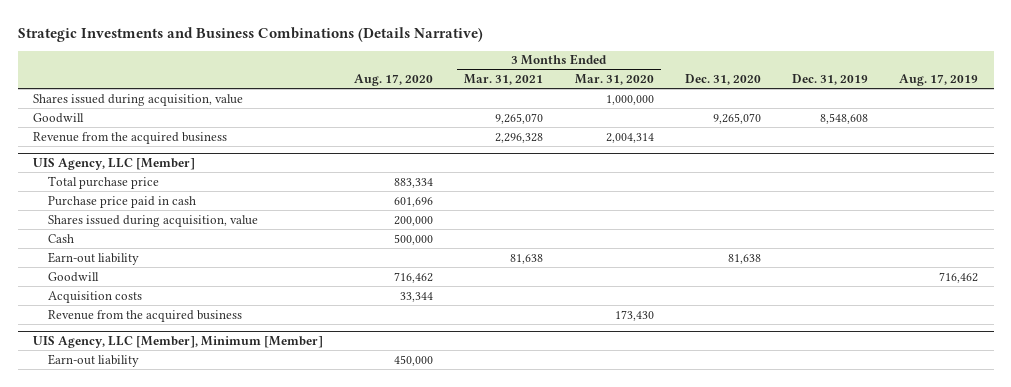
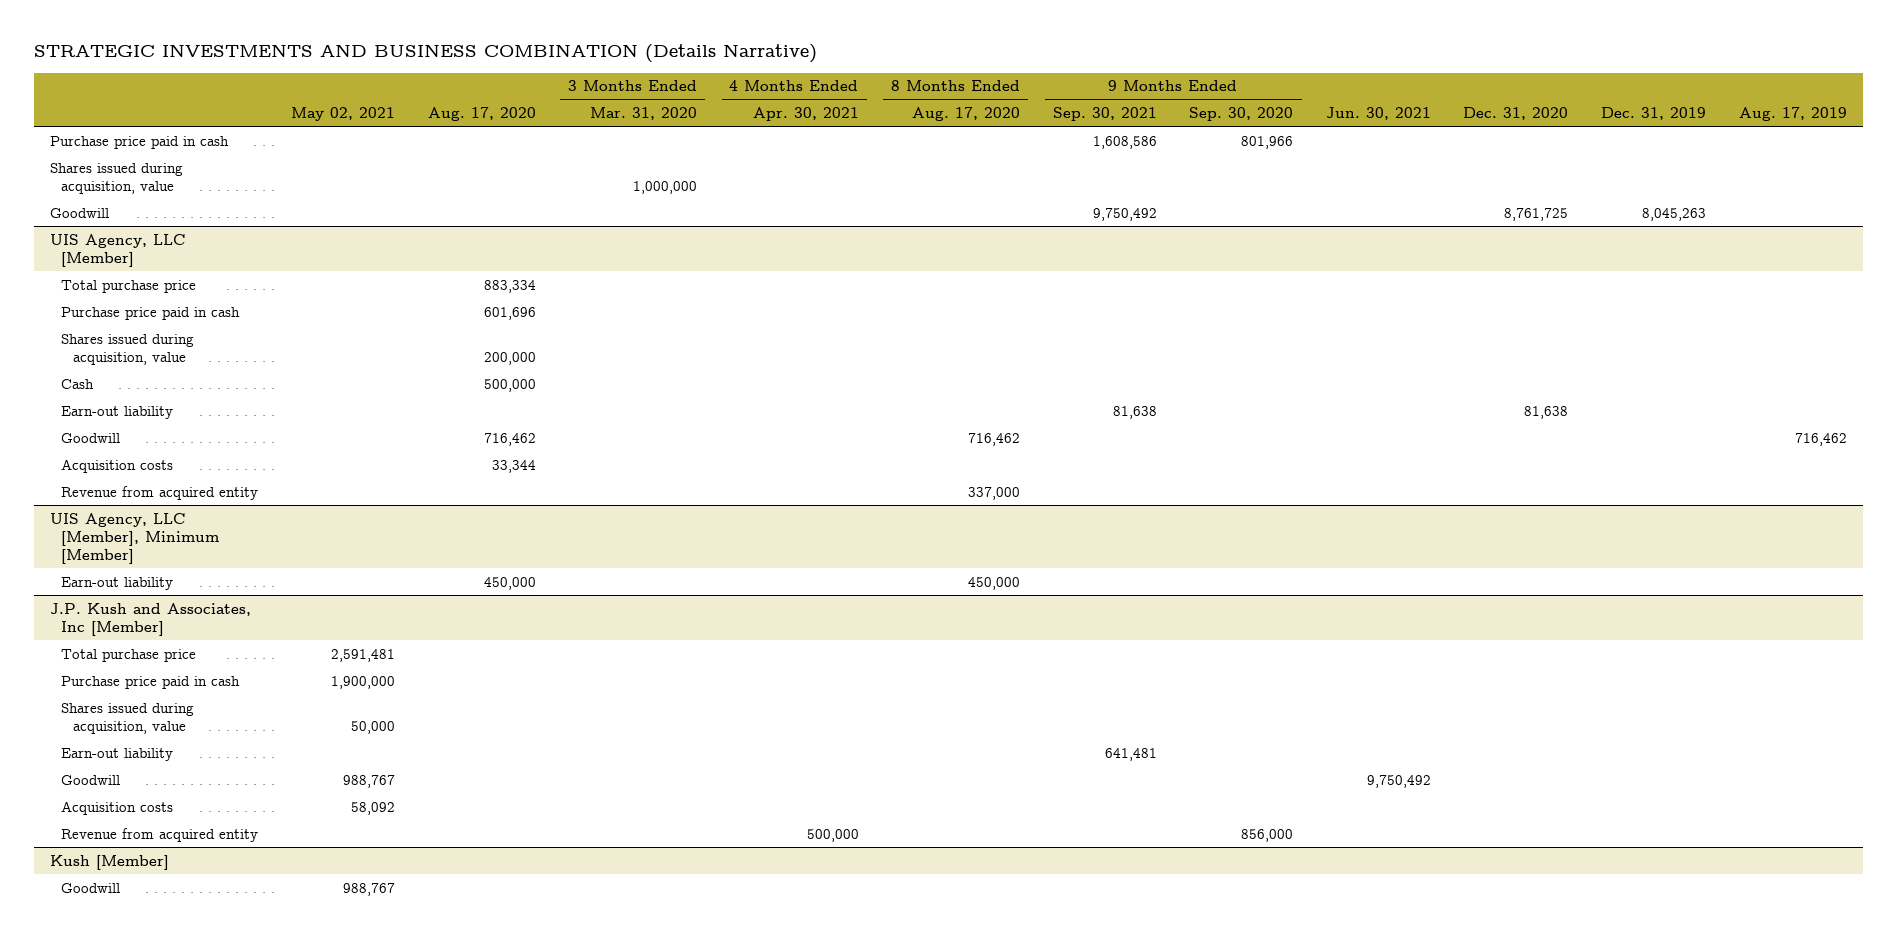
- Strategic Investments and Business Combinations (Details Narrative)
+ STRATEGIC INVESTMENTS AND BUSINESS COMBINATION (Details Narrative)
- | Aug. 17, 2020 | 3 Months Ended Mar. 31, 2021 | 3 Months Ended Mar. 31, 2020 | Dec. 31, 2020 | Dec. 31, 2019 | Aug. 17, 2019
+ | May 02, 2021 | Aug. 17, 2020 | 3 Months Ended Mar. 31, 2020 | 4 Months Ended Apr. 30, 2021 | 8 Months Ended Aug. 17, 2020 | 9 Months Ended Sep. 30, 2021 | 9 Months Ended Sep. 30, 2020 | Jun. 30, 2021 | Dec. 31, 2020 | Dec. 31, 2019 | Aug. 17, 2019
+ Purchase price paid in cash | | | | | | 1,608,586 | 801,966 | | | |
- Goodwill | | 9,265,070 | | 9,265,070 | 8,548,608 |
- Revenue from the acquired business | | 2,296,328 | 2,004,314 | | |
+ Goodwill | | | | | | 9,750,492 | | | 8,761,725 | 8,045,263 |
@ UIS Agency, LLC [Member]
- Revenue from the acquired business | | | 173,430 | | |
+ Revenue from acquired entity | | | | | 337,000 | | | | | |
+ J.P. Kush and Associates, Inc [Member]
+ Total purchase price | 2,591,481 | | | | | | | | | |
+ Purchase price paid in cash | 1,900,000 | | | | | | | | | |
+ Shares issued during acquisition, value | 50,000 | | | | | | | | | |
+ Earn-out liability | | | | | | 641,481 | | | | |
+ Goodwill | 988,767 | | | | | | | 9,750,492 | | |
+ Acquisition costs | 58,092 | | | | | | | | | |
+ Revenue from acquired entity | | | | 500,000 | | | 856,000 | | | |
+ Kush [Member]
+ Goodwill | 988,767 | | | | | | | | | |

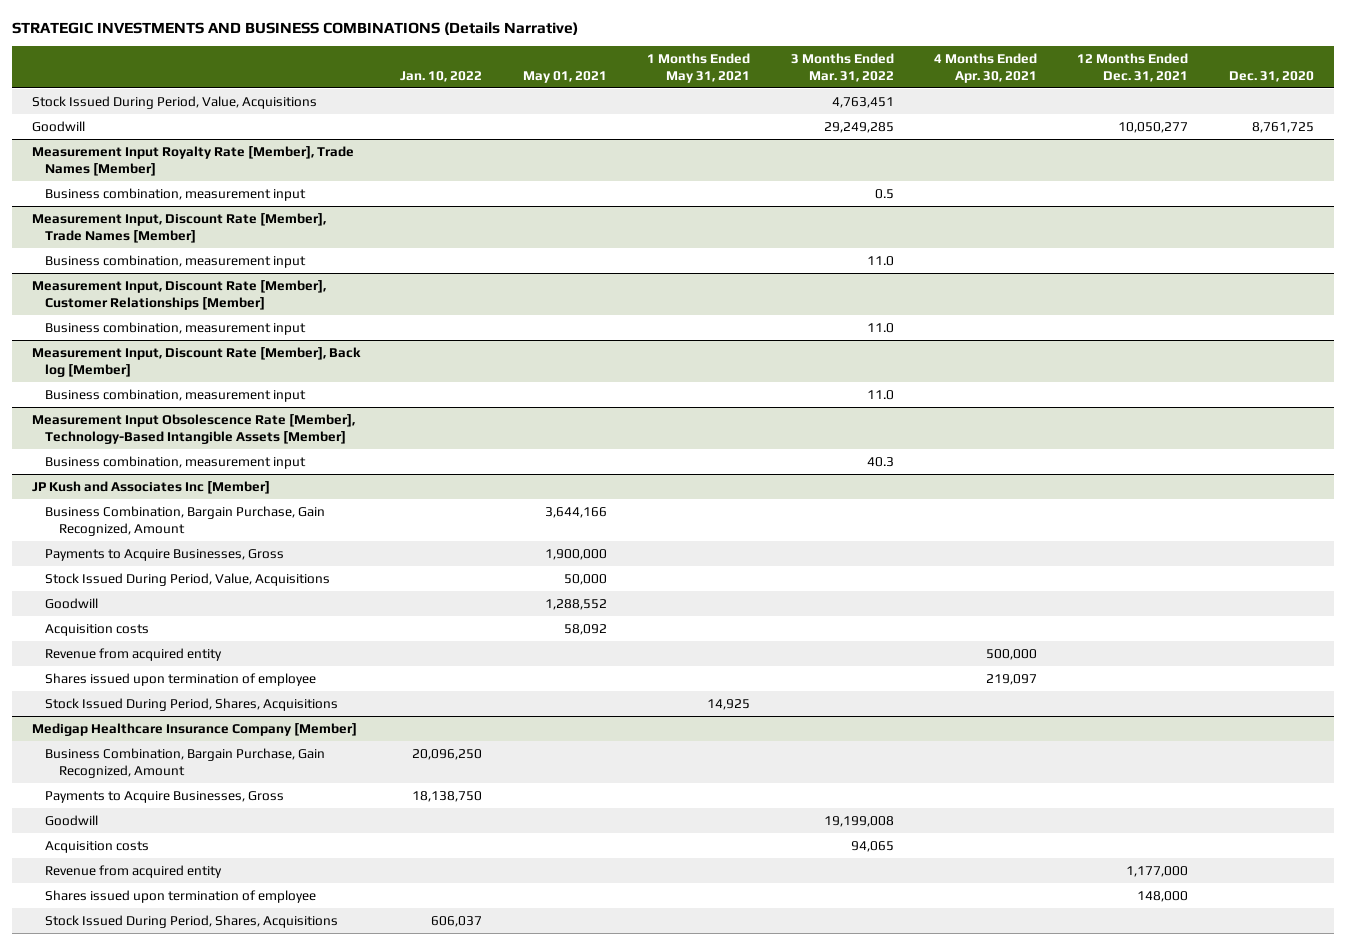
- STRATEGIC INVESTMENTS AND BUSINESS COMBINATION (Details Narrative)
+ STRATEGIC INVESTMENTS AND BUSINESS COMBINATIONS (Details Narrative)
- | May 02, 2021 | Aug. 17, 2020 | 3 Months Ended Mar. 31, 2020 | 4 Months Ended Apr. 30, 2021 | 8 Months Ended Aug. 17, 2020 | 9 Months Ended Sep. 30, 2021 | 9 Months Ended Sep. 30, 2020 | Jun. 30, 2021 | Dec. 31, 2020 | Dec. 31, 2019 | Aug. 17, 2019
+ | Jan. 10, 2022 | May 01, 2021 | 1 Months Ended May 31, 2021 | 3 Months Ended Mar. 31, 2022 | 4 Months Ended Apr. 30, 2021 | 12 Months Ended Dec. 31, 2021 | Dec. 31, 2020
- Purchase price paid in cash | | | | | | 1,608,586 | 801,966 | | | |
- Shares issued during acquisition, value | | | 1,000,000 | | | | | | | |
+ Stock Issued During Period, Value, Acquisitions | | | | 4,763,451 | | |
- UIS Agency, LLC [Member]
- Total purchase price | | 883,334 | | | | | | | | |
- Purchase price paid in cash | | 601,696 | | | | | | | | |
- Shares issued during acquisition, value | | 200,000 | | | | | | | | |
- Cash | | 500,000 | | | | | | | | |
- Earn-out liability | | | | | | 81,638 | | | 81,638 | |
- Goodwill | | 716,462 | | | 716,462 | | | | | | 716,462
- Acquisition costs | | 33,344 | | | | | | | | |
- Revenue from acquired entity | | | | | 337,000 | | | | | |
- UIS Agency, LLC [Member], Minimum [Member]
- Earn-out liability | | 450,000 | | | 450,000 | | | | | |
- J.P. Kush and Associates, Inc [Member]
- Total purchase price | 2,591,481 | | | | | | | | | |
- Purchase price paid in cash | 1,900,000 | | | | | | | | | |
- Shares issued during acquisition, value | 50,000 | | | | | | | | | |
- Earn-out liability | | | | | | 641,481 | | | | |
+ Measurement Input Royalty Rate [Member], Trade Names [Member]
+ Business combination, measurement input | | | | 0.5 | | |
+ Measurement Input, Discount Rate [Member], Trade Names [Member]
+ Business combination, measurement input | | | | 11.0 | | |
+ Measurement Input, Discount Rate [Member], Customer Relationships [Member]
+ Business combination, measurement input | | | | 11.0 | | |
+ Measurement Input, Discount Rate [Member], Back log [Member]
+ Business combination, measurement input | | | | 11.0 | | |
+ Measurement Input Obsolescence Rate [Member], Technology-Based Intangible Assets [Member]
+ Business combination, measurement input | | | | 40.3 | | |
+ JP Kush and Associates Inc [Member]
+ Business Combination, Bargain Purchase, Gain Recognized, Amount | | 3,644,166 | | | | |
+ Payments to Acquire Businesses, Gross | | 1,900,000 | | | | |
+ Stock Issued During Period, Value, Acquisitions | | 50,000 | | | | |
- Kush [Member]
- Goodwill | 988,767 | | | | | | | | | |
+ Shares issued upon termination of employee | | | | | 219,097 | |
+ Stock Issued During Period, Shares, Acquisitions | | | 14,925 | | | |
+ Medigap Healthcare Insurance Company [Member]
+ Business Combination, Bargain Purchase, Gain Recognized, Amount | 20,096,250 | | | | | |
+ Payments to Acquire Businesses, Gross | 18,138,750 | | | | | |
+ Goodwill | | | | 19,199,008 | | |
+ Acquisition costs | | | | 94,065 | | |
+ Revenue from acquired entity | | | | | | 1,177,000 |
+ Shares issued upon termination of employee | | | | | | 148,000 |
+ Stock Issued During Period, Shares, Acquisitions | 606,037 | | | | | |

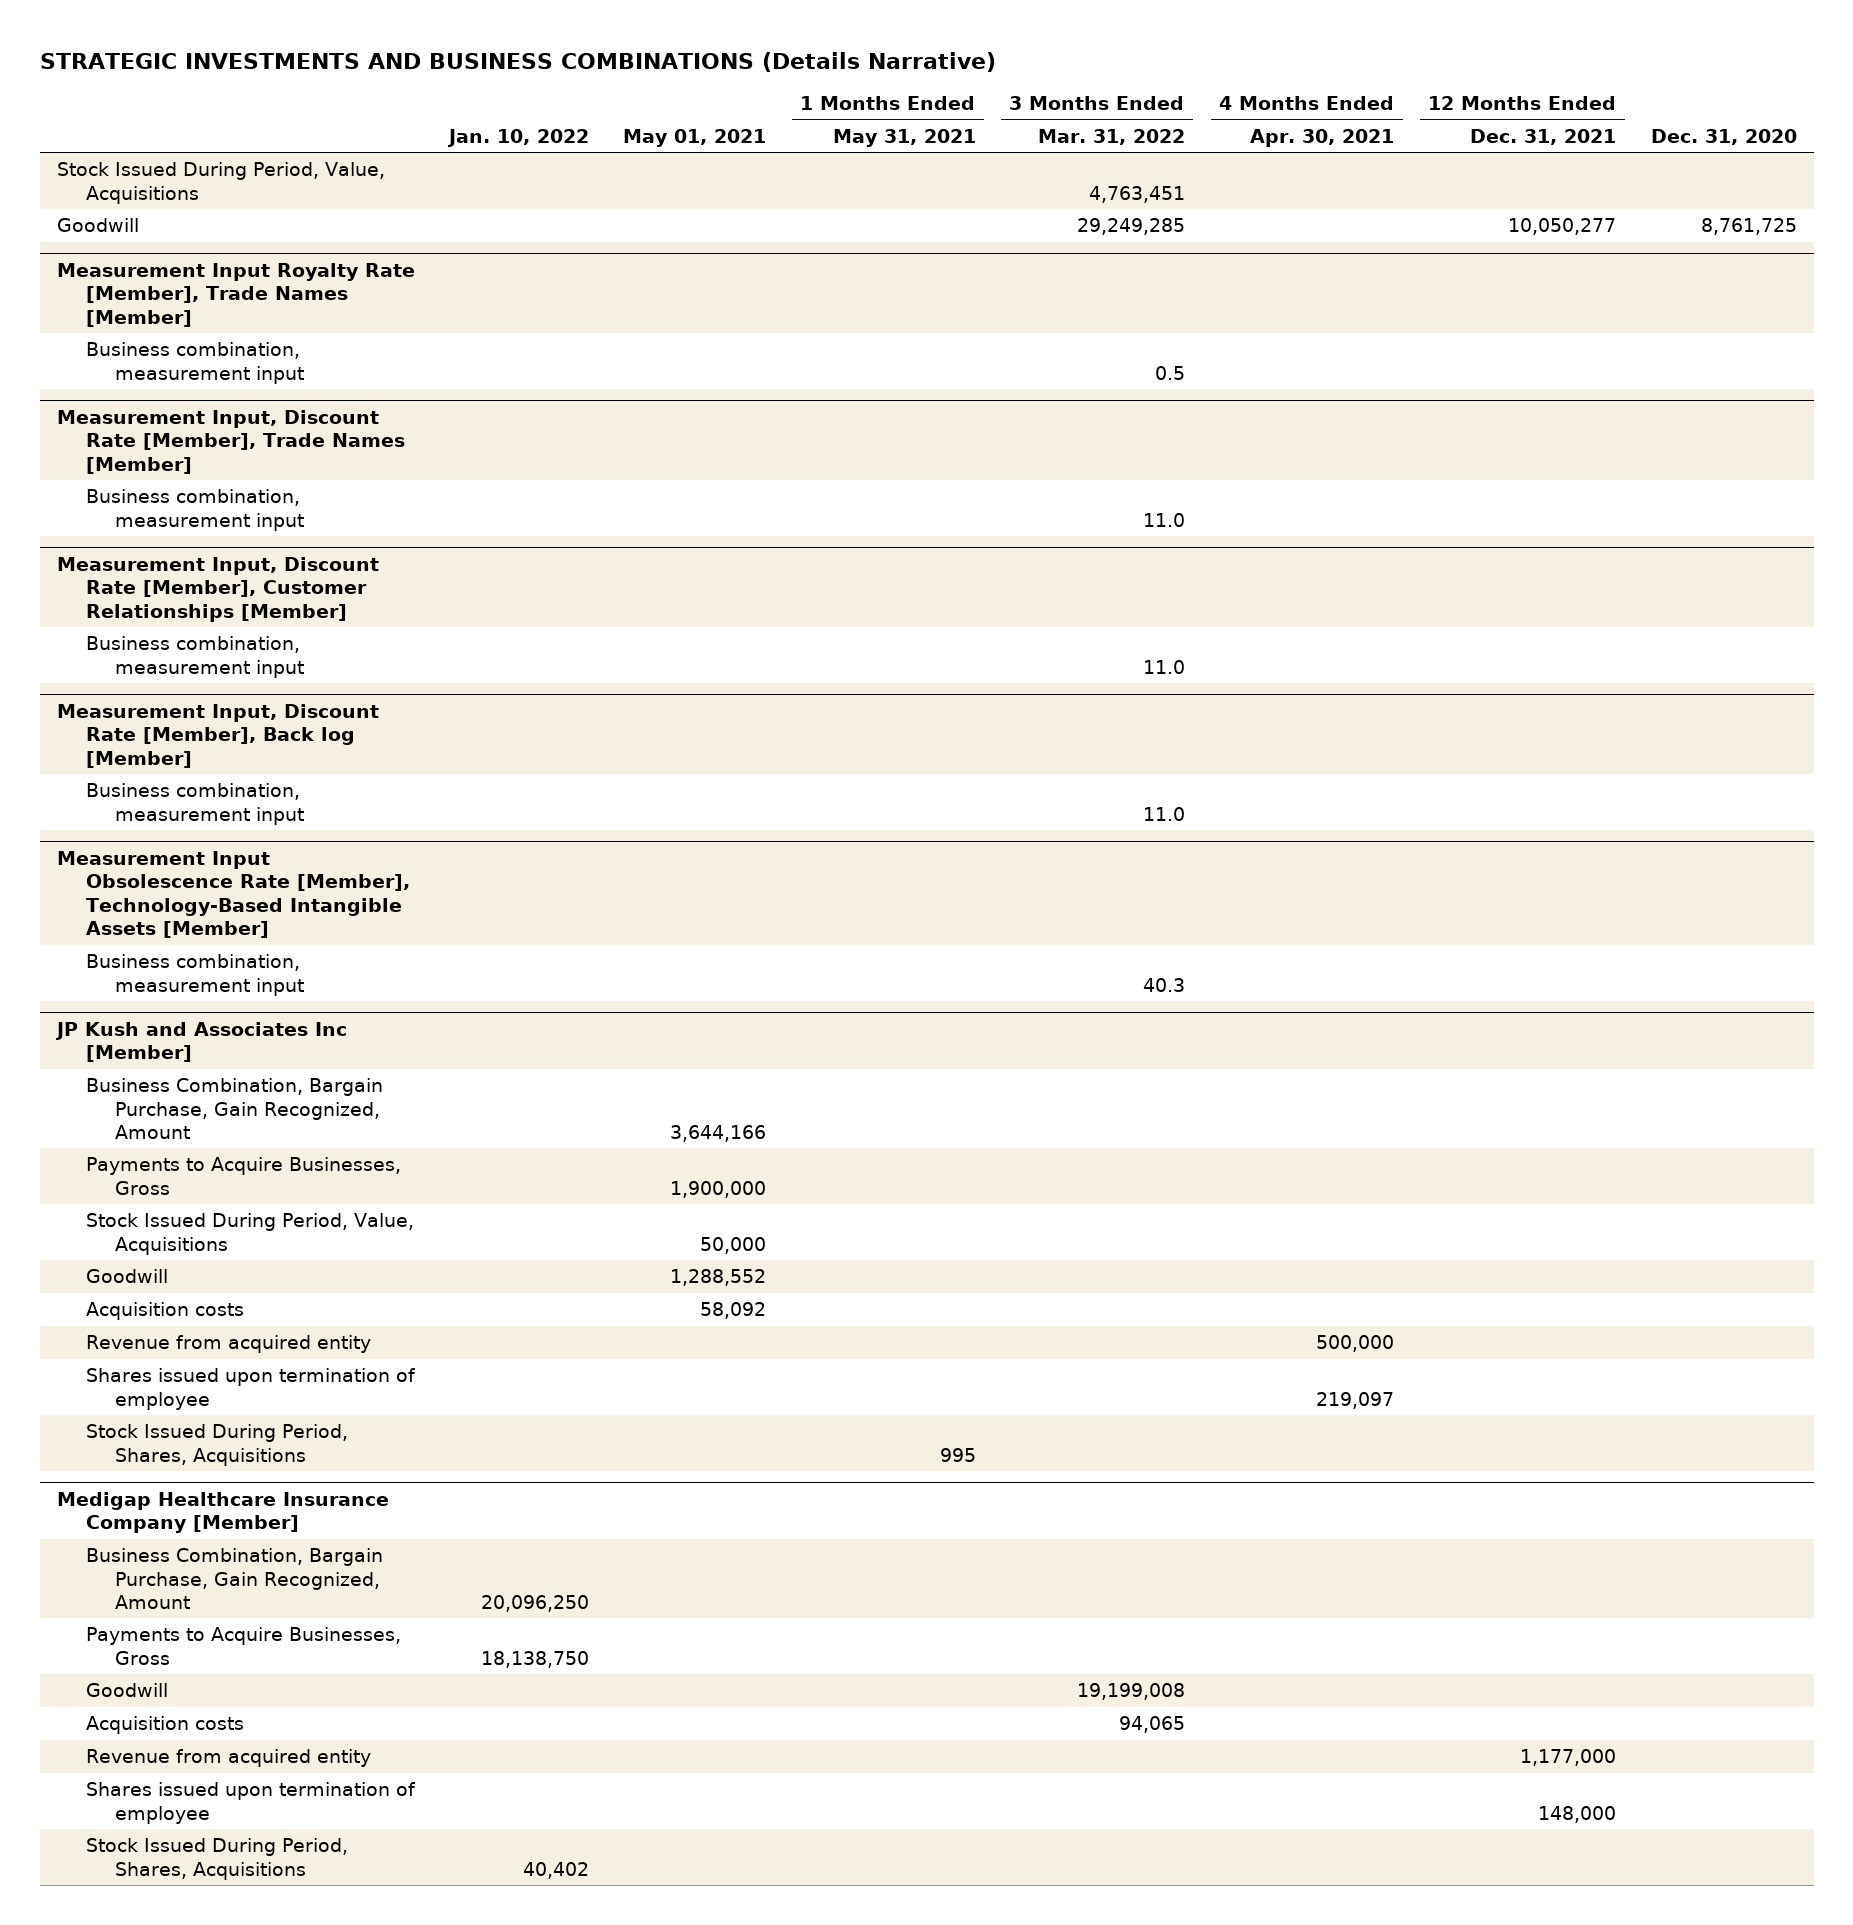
@ JP Kush and Associates Inc [Member]
- Stock Issued During Period, Shares, Acquisitions | | | 14,925 | | | |
+ Stock Issued During Period, Shares, Acquisitions | | | 995 | | | |
@ Medigap Healthcare Insurance Company [Member]
- Stock Issued During Period, Shares, Acquisitions | 606,037 | | | | | |
+ Stock Issued During Period, Shares, Acquisitions | 40,402 | | | | | |

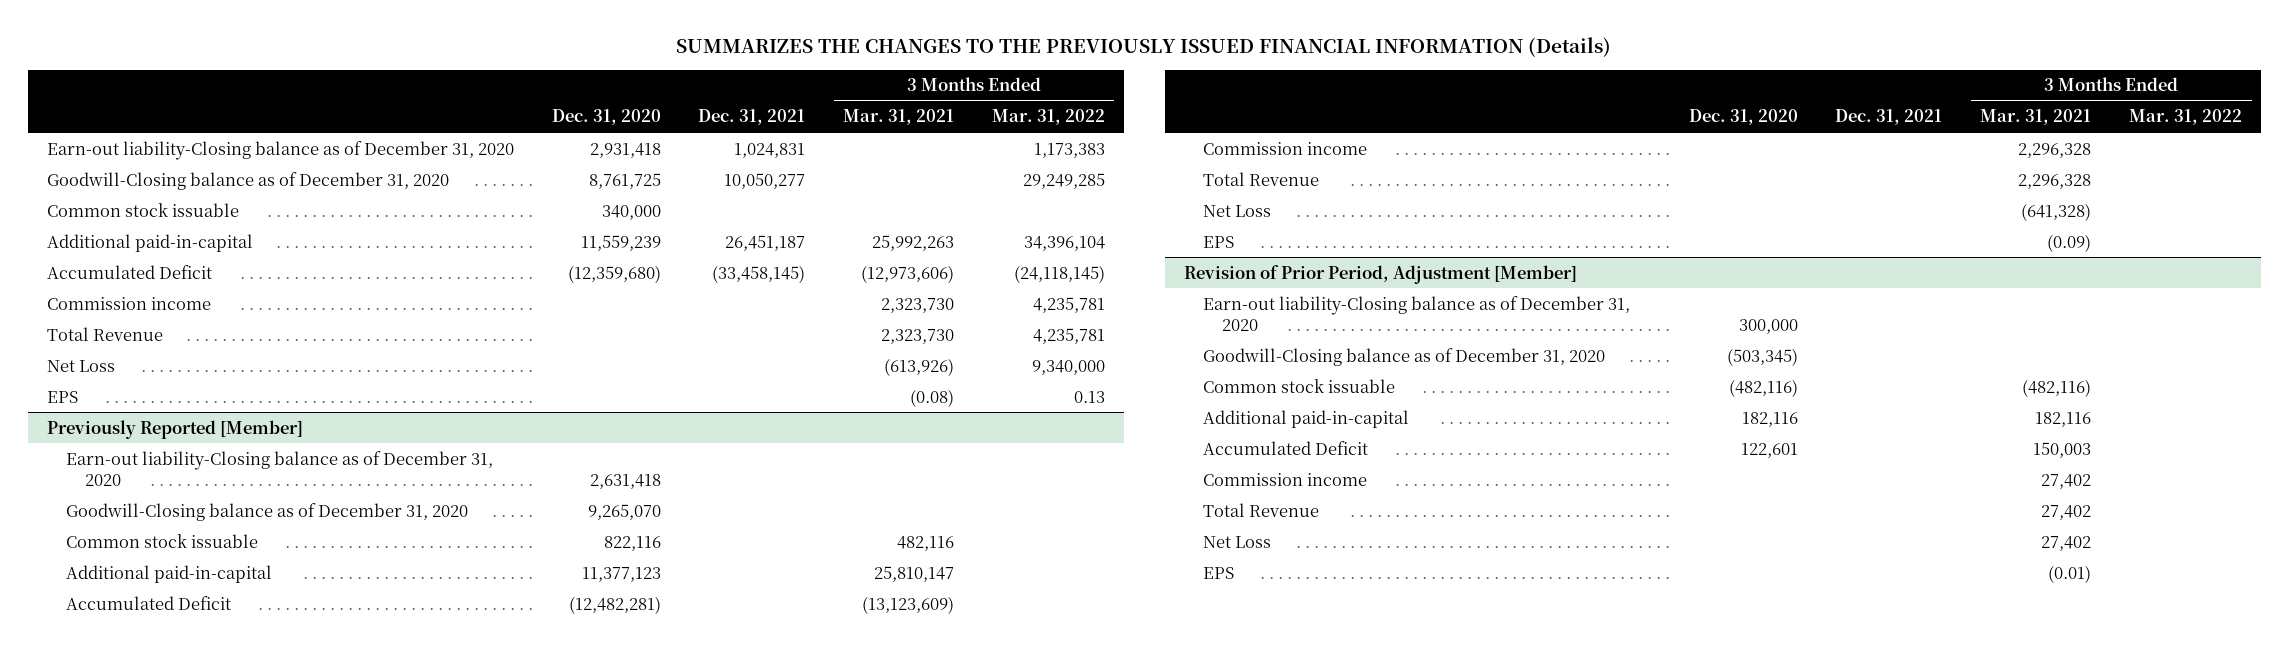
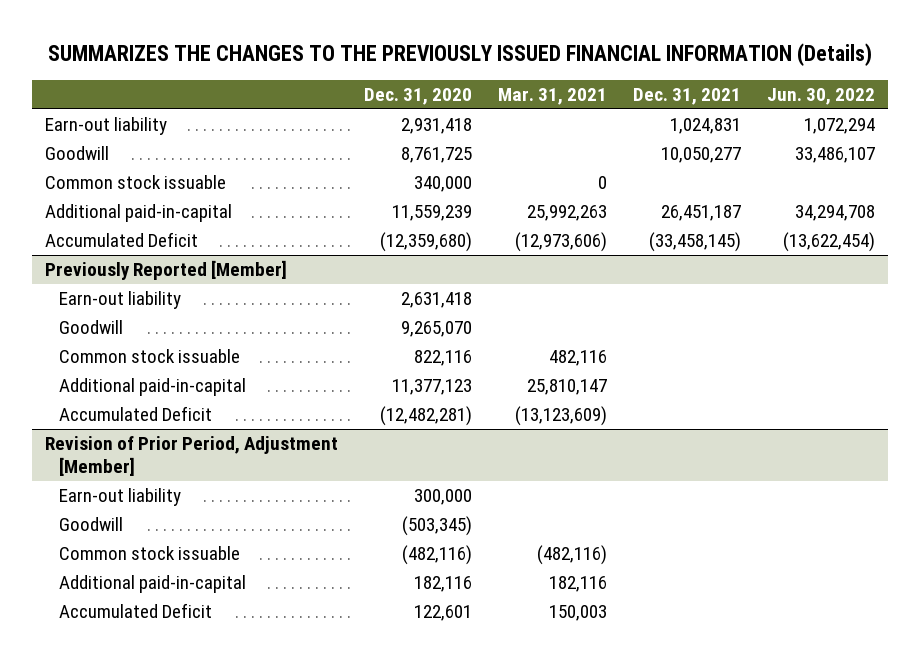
- | Dec. 31, 2020 | Dec. 31, 2021 | 3 Months Ended Mar. 31, 2021 | 3 Months Ended Mar. 31, 2022
+ | Dec. 31, 2020 | Mar. 31, 2021 | Dec. 31, 2021 | Jun. 30, 2022
- Earn-out liability-Closing balance as of December 31, 2020 | 2,931,418 | 1,024,831 | | 1,173,383
- Goodwill-Closing balance as of December 31, 2020 | 8,761,725 | 10,050,277 | | 29,249,285
+ Earn-out liability | 2,931,418 | | 1,024,831 | 1,072,294
+ Goodwill | 8,761,725 | | 10,050,277 | 33,486,107
- Commission income | | | 2,323,730 | 4,235,781
- Total Revenue | | | 2,323,730 | 4,235,781
- Net Loss | | | (613,926) | 9,340,000
- EPS | | | (0.08) | 0.13
@ Previously Reported [Member]
- Earn-out liability-Closing balance as of December 31, 2020 | 2,631,418 | | |
- Goodwill-Closing balance as of December 31, 2020 | 9,265,070 | | |
+ Earn-out liability | 2,631,418 | | |
+ Goodwill | 9,265,070 | | |
- Commission income | | | 2,296,328 |
- Total Revenue | | | 2,296,328 |
- Net Loss | | | (641,328) |
- EPS | | | (0.09) |
@ Revision of Prior Period, Adjustment [Member]
- Earn-out liability-Closing balance as of December 31, 2020 | 300,000 | | |
- Goodwill-Closing balance as of December 31, 2020 | (503,345) | | |
+ Earn-out liability | 300,000 | | |
+ Goodwill | (503,345) | | |
- Commission income | | | 27,402 |
- Total Revenue | | | 27,402 |
- Net Loss | | | 27,402 |
- EPS | | | (0.01) |

